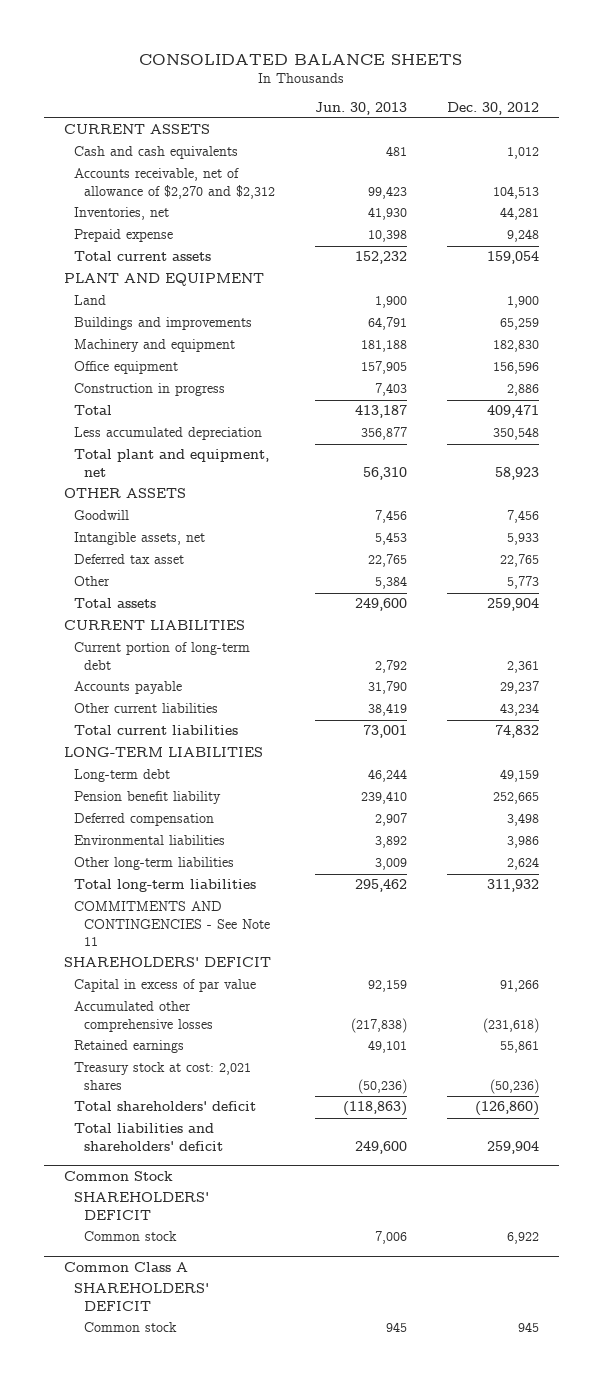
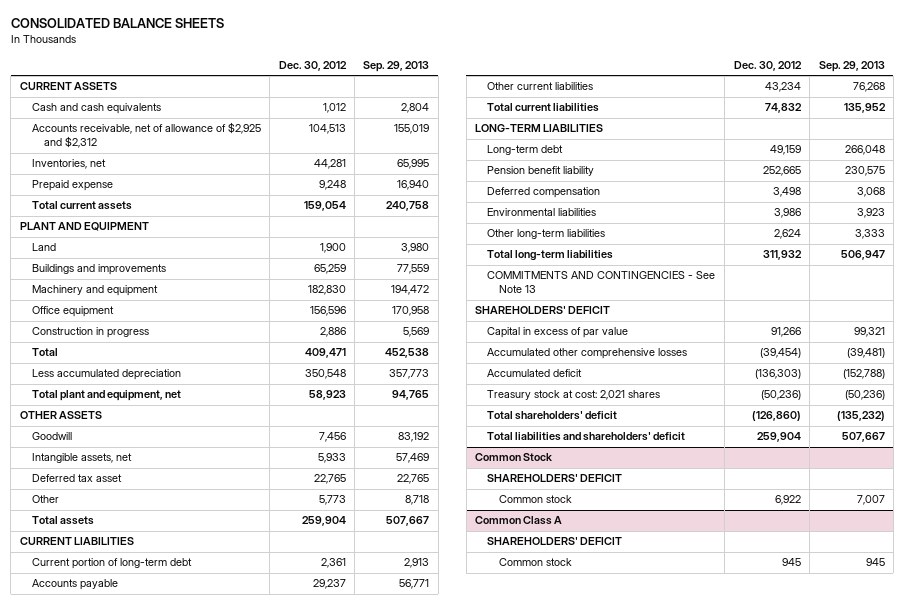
- | Jun. 30, 2013 | Dec. 30, 2012
+ | Dec. 30, 2012 | Sep. 29, 2013
- Accounts receivable, net of allowance of $2,270 and $2,312 | 99,423 | 104,513
+ Accounts receivable, net of allowance of $2,925 and $2,312 | 104,513 | 155,019
- COMMITMENTS AND CONTINGENCIES - See Note 11
+ COMMITMENTS AND CONTINGENCIES - See Note 13
- Accumulated other comprehensive losses | (217,838) | (231,618)
- Retained earnings | 49,101 | 55,861
+ Accumulated other comprehensive losses | (39,454) | (39,481)
+ Accumulated deficit | (136,303) | (152,788)

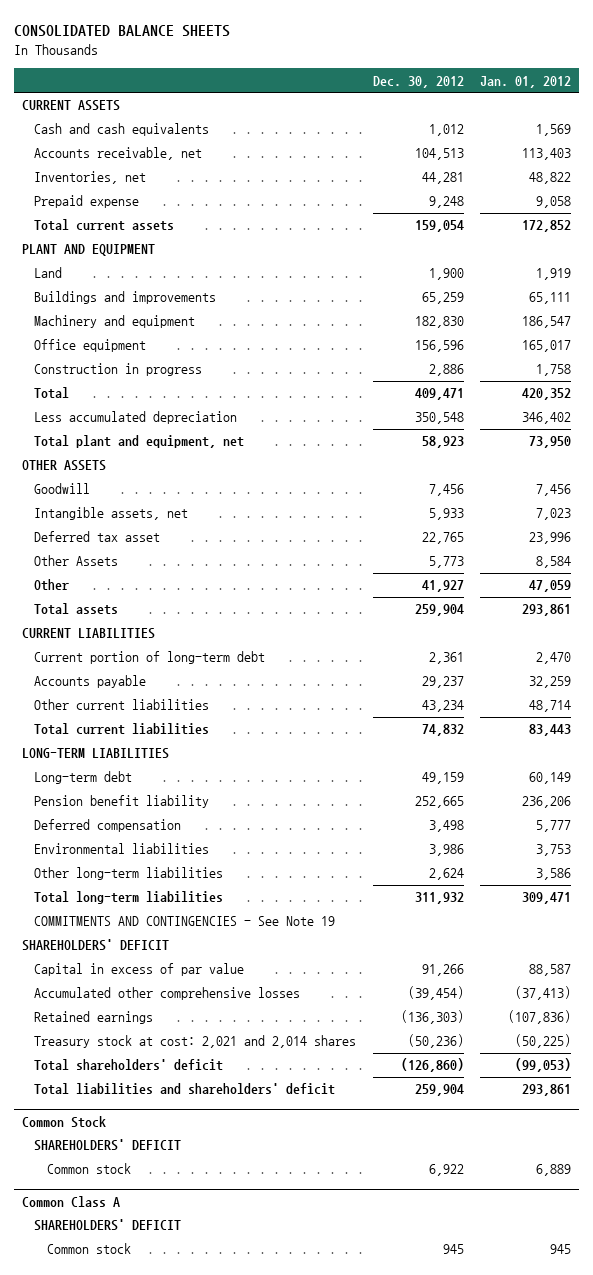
- | Dec. 30, 2012 | Sep. 29, 2013
+ | Dec. 30, 2012 | Jan. 01, 2012
- Accounts receivable, net of allowance of $2,925 and $2,312 | 104,513 | 155,019
+ Accounts receivable, net | 104,513 | 113,403
- Other | 5,773 | 8,718
+ Other Assets | 5,773 | 8,584
+ Other | 41,927 | 47,059
- COMMITMENTS AND CONTINGENCIES - See Note 13
+ COMMITMENTS AND CONTINGENCIES - See Note 19
- Accumulated deficit | (136,303) | (152,788)
- Treasury stock at cost: 2,021 shares | (50,236) | (50,236)
+ Retained earnings | (136,303) | (107,836)
+ Treasury stock at cost: 2,021 and 2,014 shares | (50,236) | (50,225)

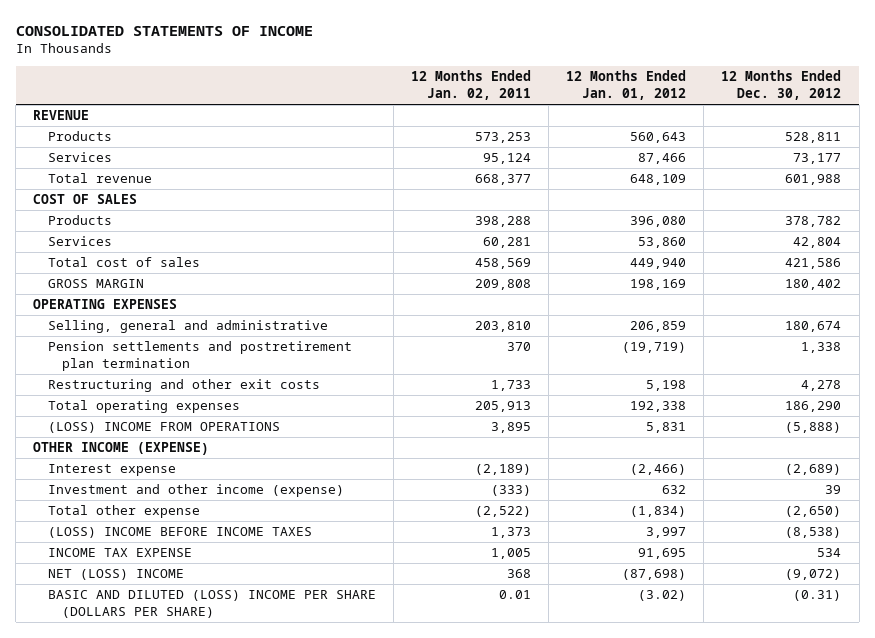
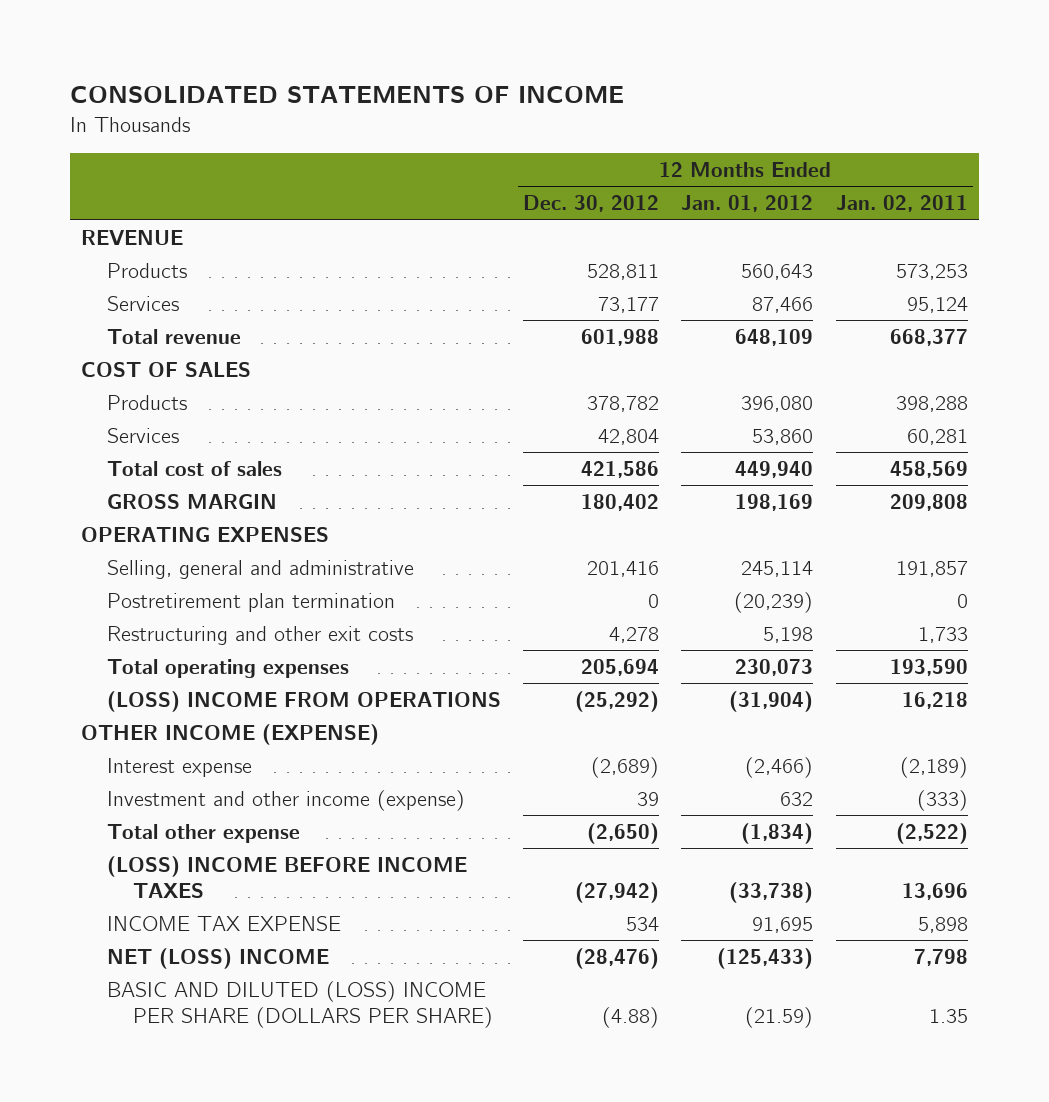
- | 12 Months Ended Jan. 02, 2011 | 12 Months Ended Jan. 01, 2012 | 12 Months Ended Dec. 30, 2012
+ | 12 Months Ended Dec. 30, 2012 | 12 Months Ended Jan. 01, 2012 | 12 Months Ended Jan. 02, 2011
- Selling, general and administrative | 203,810 | 206,859 | 180,674
- Pension settlements and postretirement plan termination | 370 | (19,719) | 1,338
+ Selling, general and administrative | 201,416 | 245,114 | 191,857
+ Postretirement plan termination | 0 | (20,239) | 0
- Total operating expenses | 205,913 | 192,338 | 186,290
- (LOSS) INCOME FROM OPERATIONS | 3,895 | 5,831 | (5,888)
+ Total operating expenses | 205,694 | 230,073 | 193,590
+ (LOSS) INCOME FROM OPERATIONS | (25,292) | (31,904) | 16,218
- (LOSS) INCOME BEFORE INCOME TAXES | 1,373 | 3,997 | (8,538)
- INCOME TAX EXPENSE | 1,005 | 91,695 | 534
- NET (LOSS) INCOME | 368 | (87,698) | (9,072)
- BASIC AND DILUTED (LOSS) INCOME PER SHARE (DOLLARS PER SHARE) | 0.01 | (3.02) | (0.31)
+ (LOSS) INCOME BEFORE INCOME TAXES | (27,942) | (33,738) | 13,696
+ INCOME TAX EXPENSE | 534 | 91,695 | 5,898
+ NET (LOSS) INCOME | (28,476) | (125,433) | 7,798
+ BASIC AND DILUTED (LOSS) INCOME PER SHARE (DOLLARS PER SHARE) | (4.88) | (21.59) | 1.35

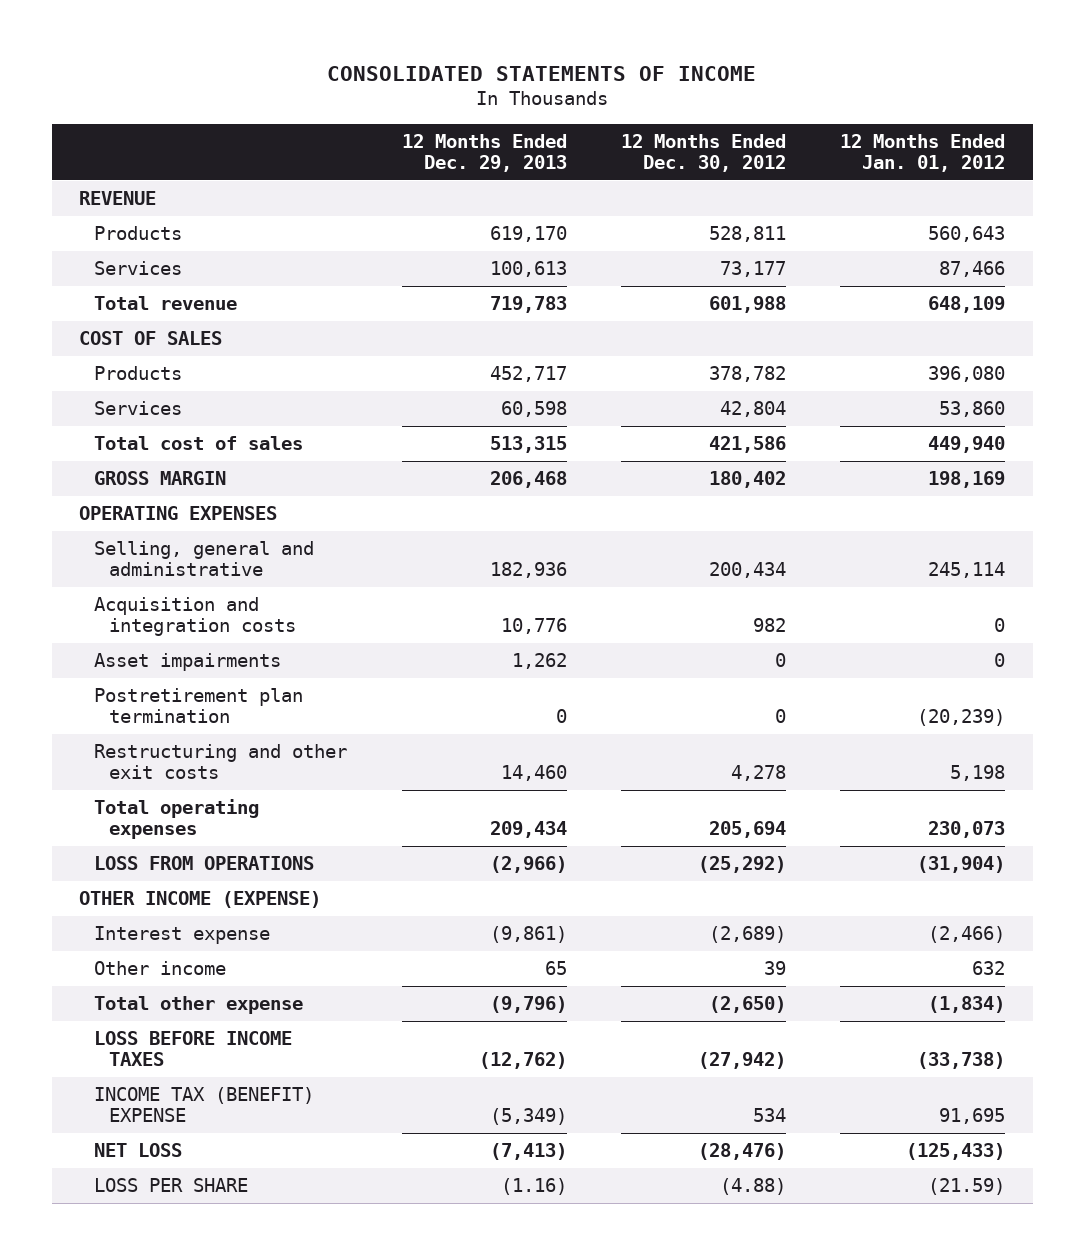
- | 12 Months Ended Dec. 30, 2012 | 12 Months Ended Jan. 01, 2012 | 12 Months Ended Jan. 02, 2011
+ | 12 Months Ended Dec. 29, 2013 | 12 Months Ended Dec. 30, 2012 | 12 Months Ended Jan. 01, 2012
- Selling, general and administrative | 201,416 | 245,114 | 191,857
+ Selling, general and administrative | 182,936 | 200,434 | 245,114
+ Acquisition and integration costs | 10,776 | 982 | 0
+ Asset impairments | 1,262 | 0 | 0
- (LOSS) INCOME FROM OPERATIONS | (25,292) | (31,904) | 16,218
+ LOSS FROM OPERATIONS | (2,966) | (25,292) | (31,904)
- Investment and other income (expense) | 39 | 632 | (333)
+ Other income | 65 | 39 | 632
- (LOSS) INCOME BEFORE INCOME TAXES | (27,942) | (33,738) | 13,696
- INCOME TAX EXPENSE | 534 | 91,695 | 5,898
- NET (LOSS) INCOME | (28,476) | (125,433) | 7,798
- BASIC AND DILUTED (LOSS) INCOME PER SHARE (DOLLARS PER SHARE) | (4.88) | (21.59) | 1.35
+ LOSS BEFORE INCOME TAXES | (12,762) | (27,942) | (33,738)
+ INCOME TAX (BENEFIT) EXPENSE | (5,349) | 534 | 91,695
+ NET LOSS | (7,413) | (28,476) | (125,433)
+ LOSS PER SHARE | (1.16) | (4.88) | (21.59)

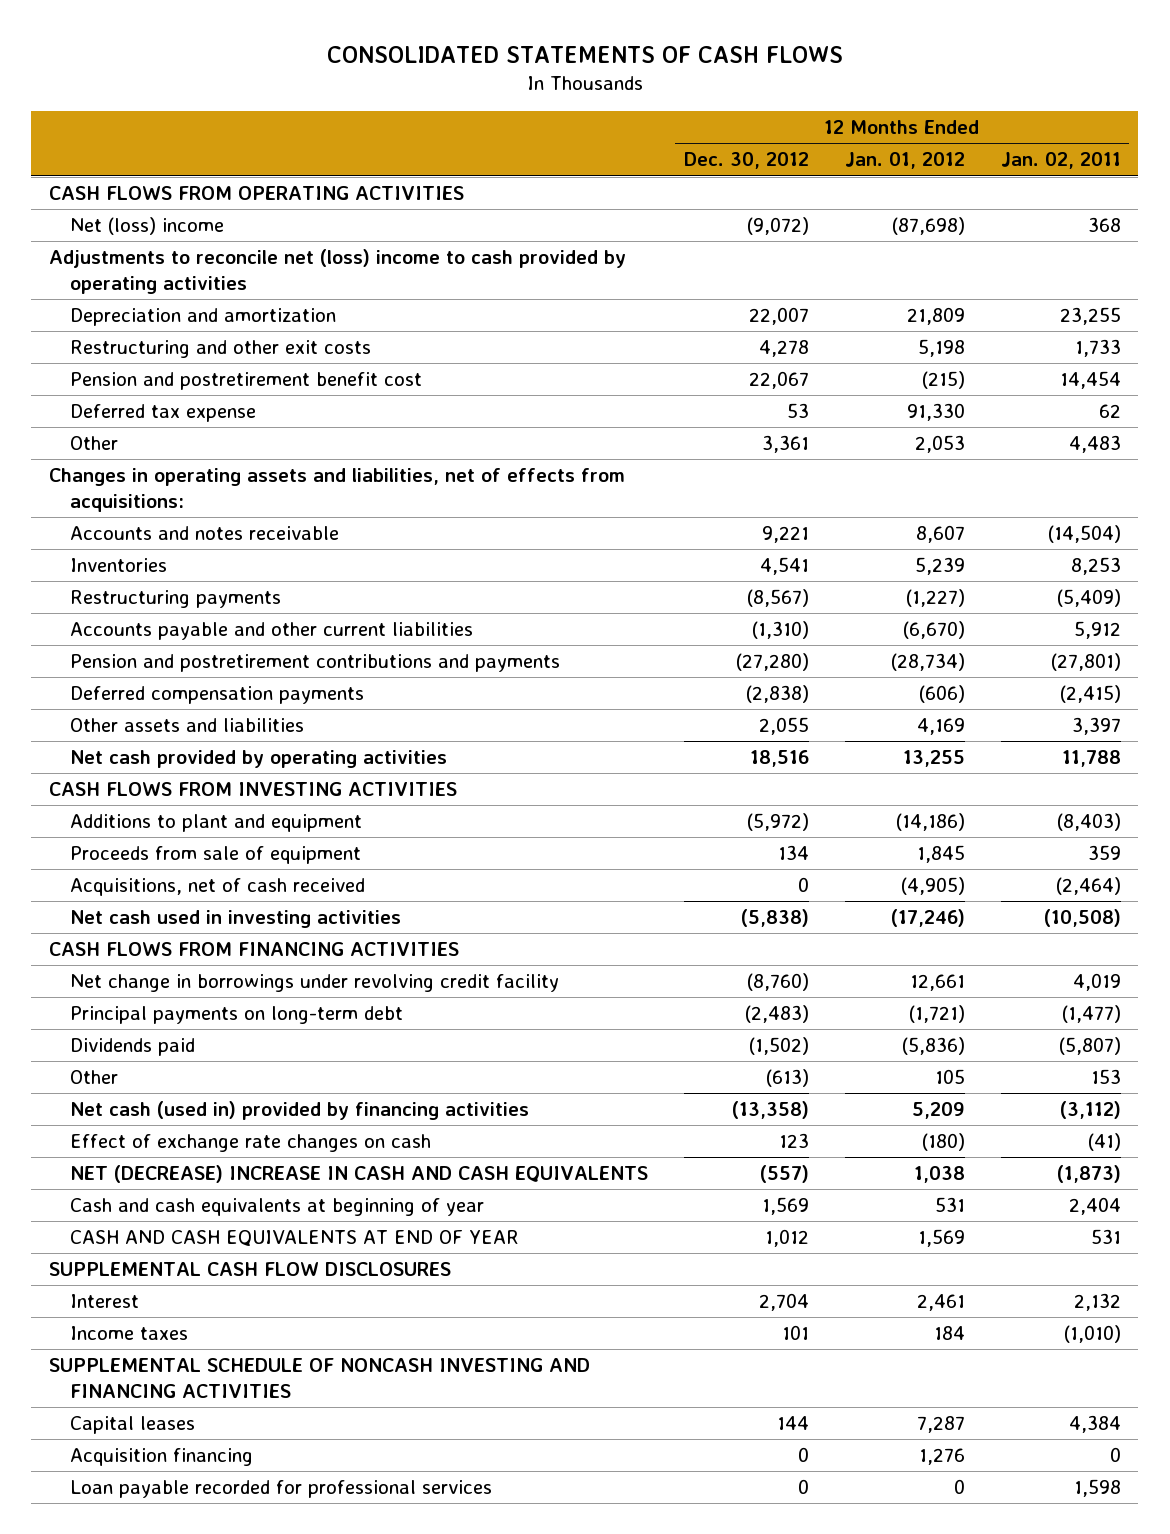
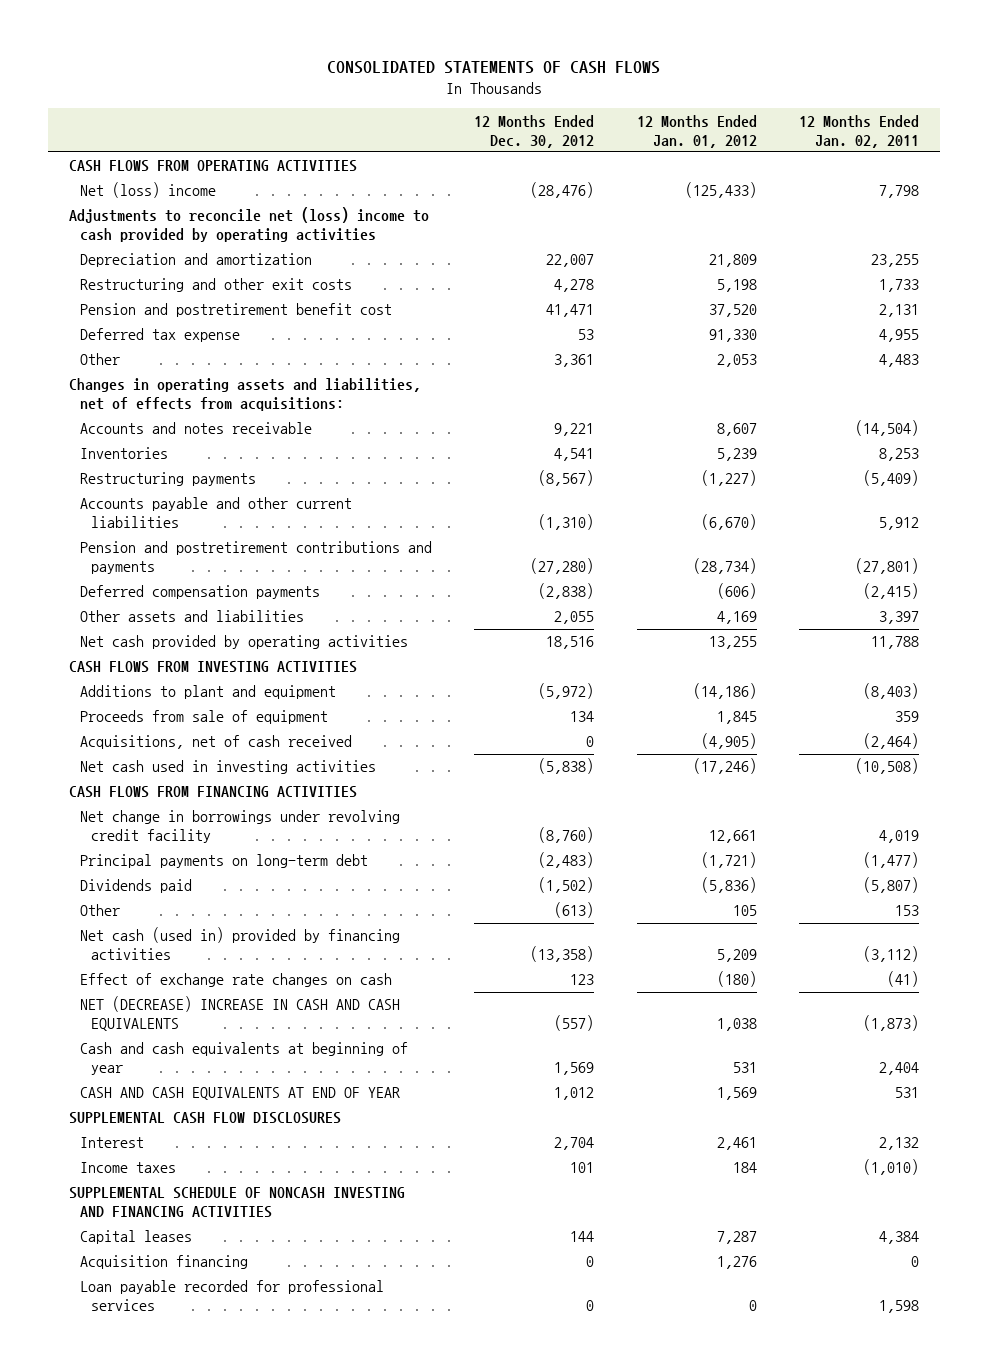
- Net (loss) income | (9,072) | (87,698) | 368
+ Net (loss) income | (28,476) | (125,433) | 7,798
- Pension and postretirement benefit cost | 22,067 | (215) | 14,454
- Deferred tax expense | 53 | 91,330 | 62
+ Pension and postretirement benefit cost | 41,471 | 37,520 | 2,131
+ Deferred tax expense | 53 | 91,330 | 4,955

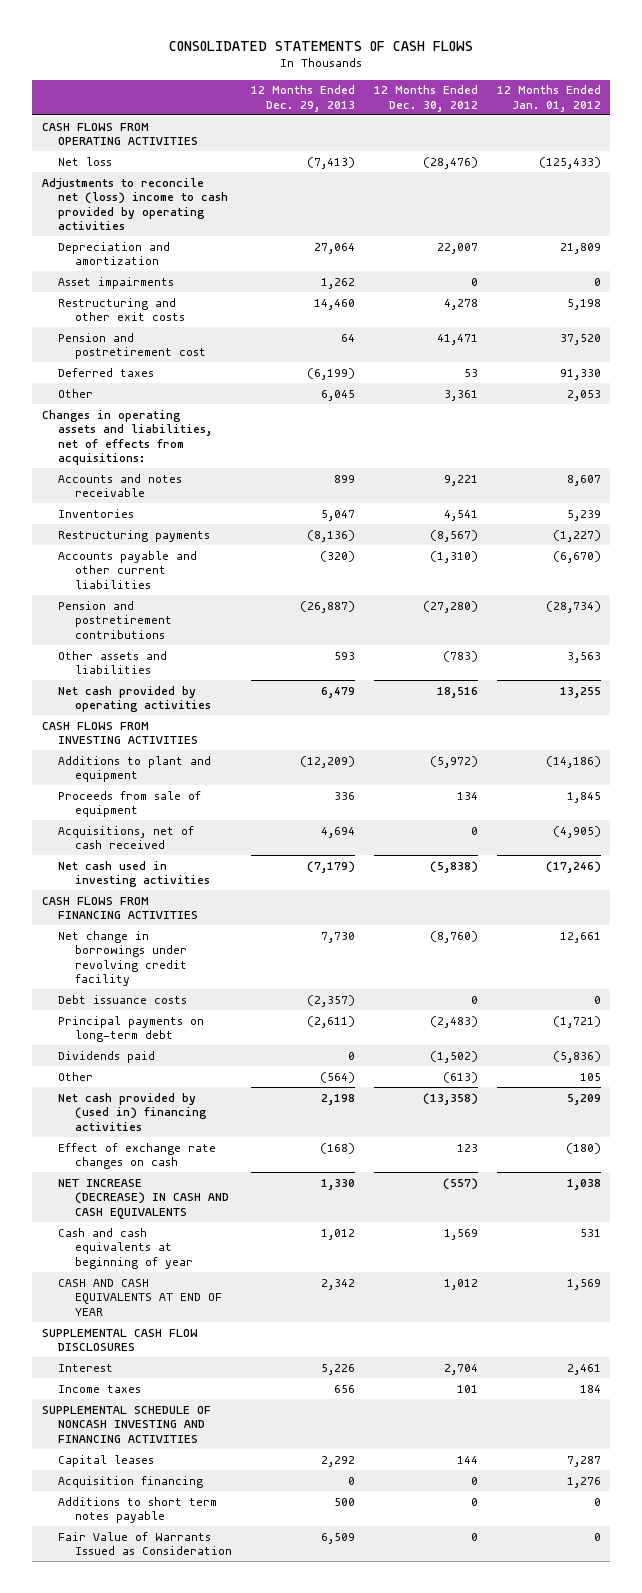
- | 12 Months Ended Dec. 30, 2012 | 12 Months Ended Jan. 01, 2012 | 12 Months Ended Jan. 02, 2011
+ | 12 Months Ended Dec. 29, 2013 | 12 Months Ended Dec. 30, 2012 | 12 Months Ended Jan. 01, 2012
- Net (loss) income | (28,476) | (125,433) | 7,798
+ Net loss | (7,413) | (28,476) | (125,433)
+ Asset impairments | 1,262 | 0 | 0
- Pension and postretirement benefit cost | 41,471 | 37,520 | 2,131
- Deferred tax expense | 53 | 91,330 | 4,955
+ Pension and postretirement cost | 64 | 41,471 | 37,520
+ Deferred taxes | (6,199) | 53 | 91,330
- Pension and postretirement contributions and payments | (27,280) | (28,734) | (27,801)
- Deferred compensation payments | (2,838) | (606) | (2,415)
- Other assets and liabilities | 2,055 | 4,169 | 3,397
+ Pension and postretirement contributions | (26,887) | (27,280) | (28,734)
+ Other assets and liabilities | 593 | (783) | 3,563
+ Debt issuance costs | (2,357) | 0 | 0
- Net cash (used in) provided by financing activities | (13,358) | 5,209 | (3,112)
+ Net cash provided by (used in) financing activities | 2,198 | (13,358) | 5,209
- NET (DECREASE) INCREASE IN CASH AND CASH EQUIVALENTS | (557) | 1,038 | (1,873)
+ NET INCREASE (DECREASE) IN CASH AND CASH EQUIVALENTS | 1,330 | (557) | 1,038
- Loan payable recorded for professional services | 0 | 0 | 1,598
+ Additions to short term notes payable | 500 | 0 | 0
+ Fair Value of Warrants Issued as Consideration | 6,509 | 0 | 0

